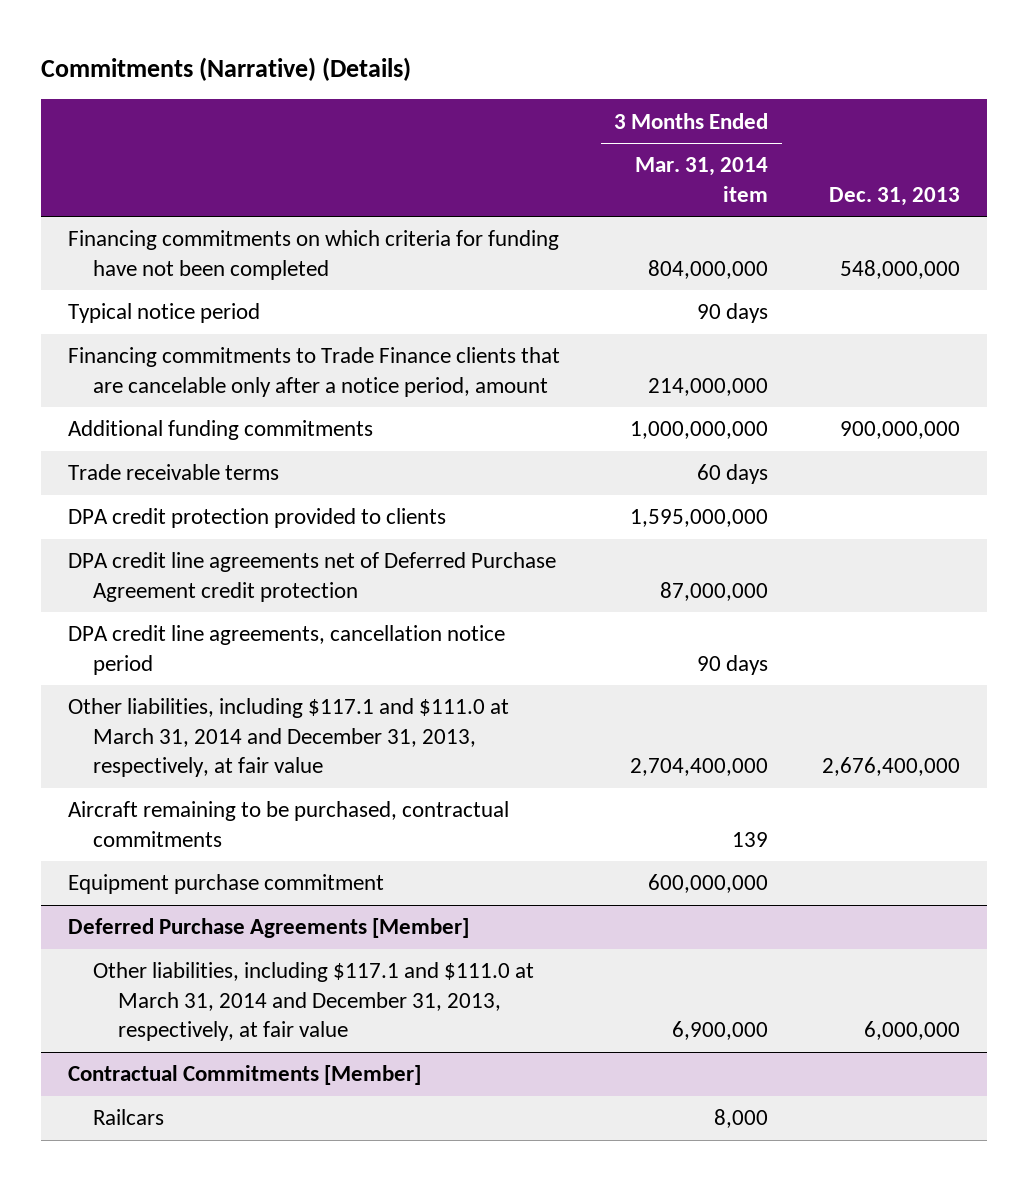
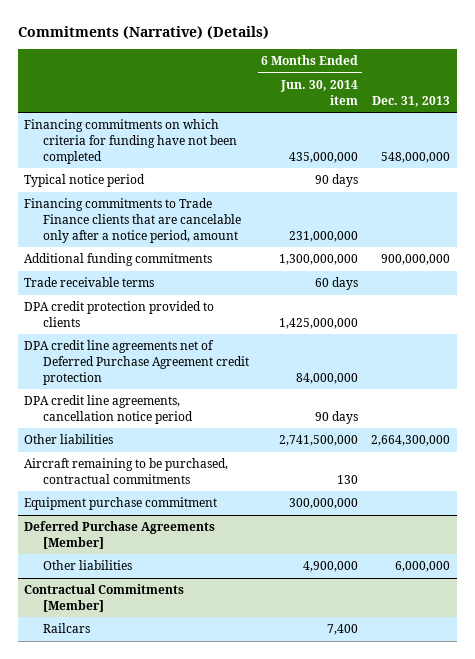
- | 3 Months Ended Mar. 31, 2014 item | Dec. 31, 2013
+ | 6 Months Ended Jun. 30, 2014 item | Dec. 31, 2013
- Other liabilities, including $117.1 and $111.0 at March 31, 2014 and December 31, 2013, respectively, at fair value | 2,704,400,000 | 2,676,400,000
+ Other liabilities | 2,741,500,000 | 2,664,300,000
@ Deferred Purchase Agreements [Member]
- Other liabilities, including $117.1 and $111.0 at March 31, 2014 and December 31, 2013, respectively, at fair value | 6,900,000 | 6,000,000
+ Other liabilities | 4,900,000 | 6,000,000

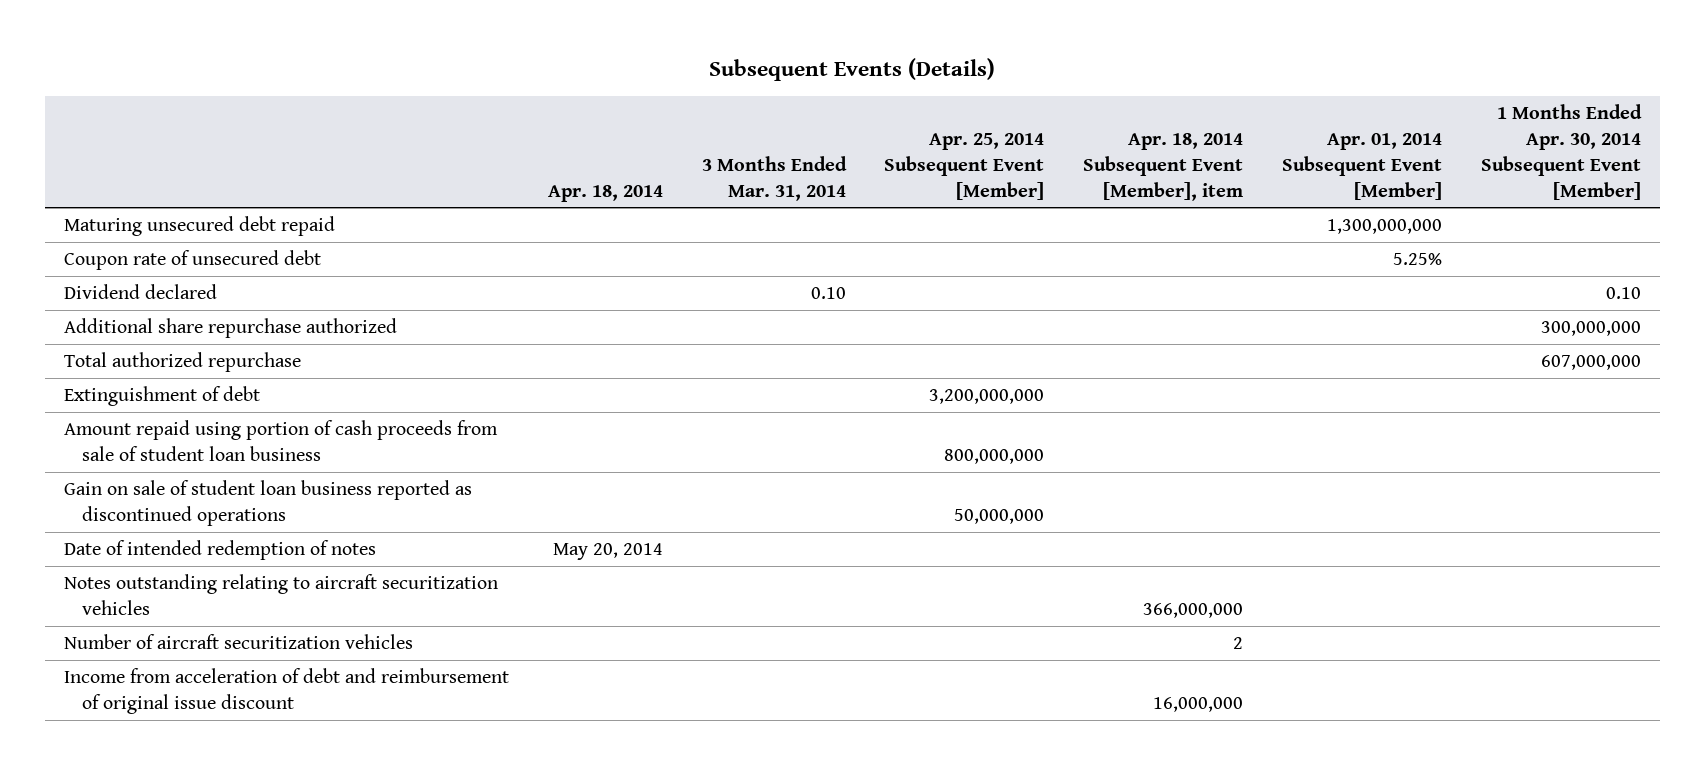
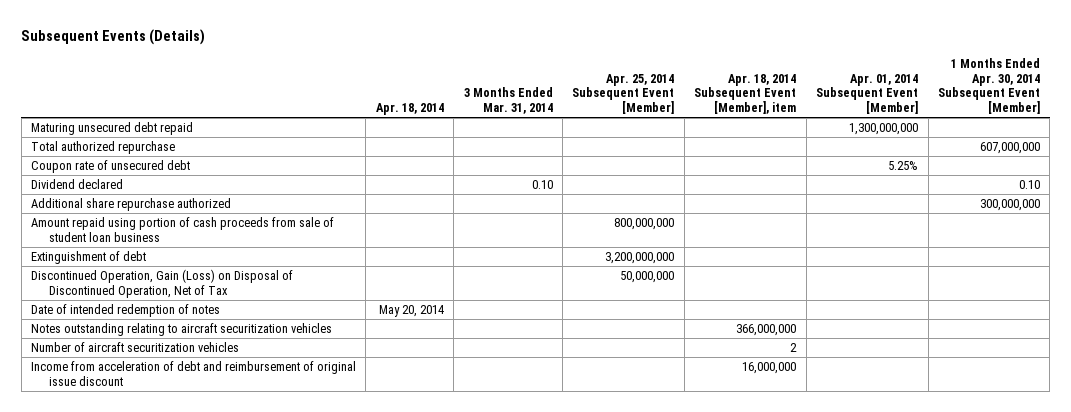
moved up: Total authorized repurchase | | | | | | 607,000,000
- Gain on sale of student loan business reported as discontinued operations | | | 50,000,000 | | |
moved down: Extinguishment of debt | | | 3,200,000,000 | | |
+ Discontinued Operation, Gain (Loss) on Disposal of Discontinued Operation, Net of Tax | | | 50,000,000 | | |

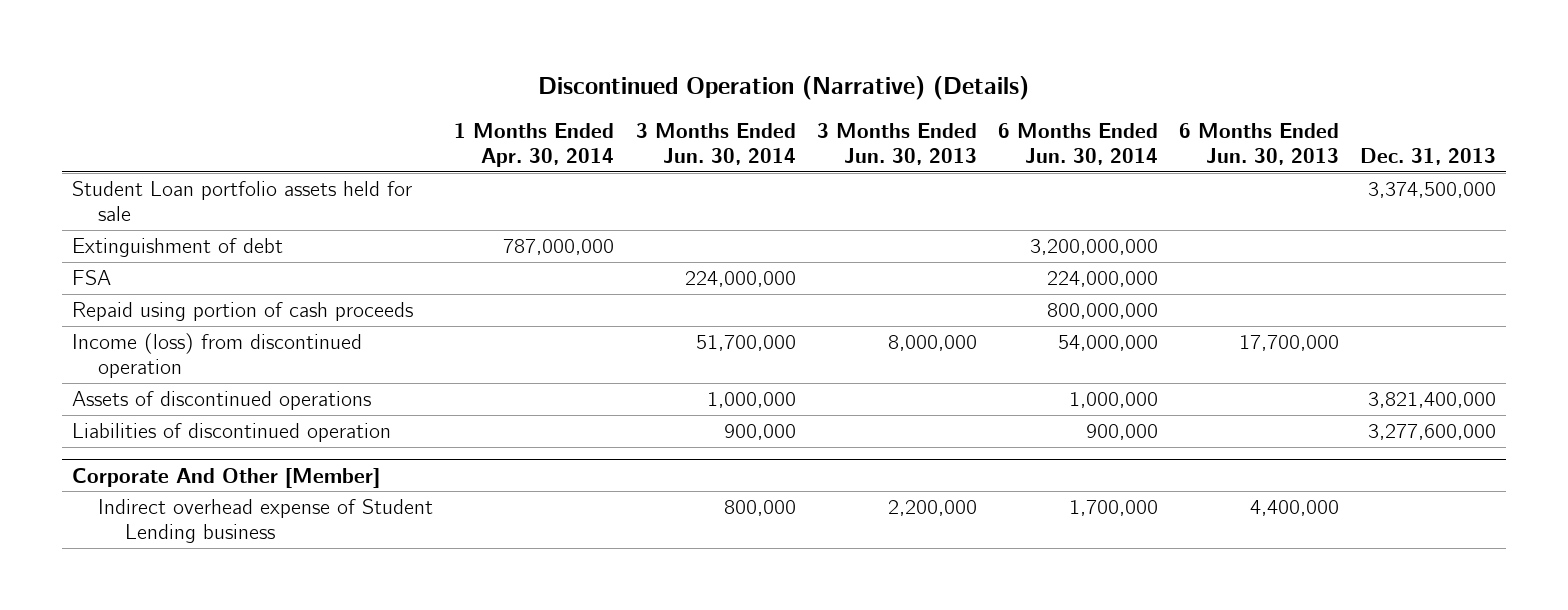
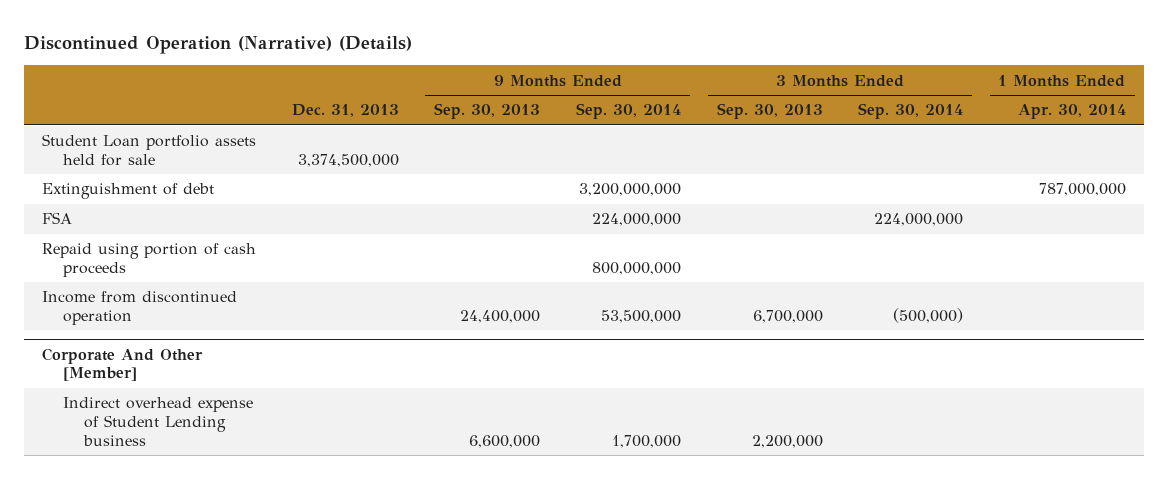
- | 1 Months Ended Apr. 30, 2014 | 3 Months Ended Jun. 30, 2014 | 3 Months Ended Jun. 30, 2013 | 6 Months Ended Jun. 30, 2014 | 6 Months Ended Jun. 30, 2013 | Dec. 31, 2013
+ | Dec. 31, 2013 | 9 Months Ended Sep. 30, 2013 | 9 Months Ended Sep. 30, 2014 | 3 Months Ended Sep. 30, 2013 | 3 Months Ended Sep. 30, 2014 | 1 Months Ended Apr. 30, 2014
- Income (loss) from discontinued operation | | 51,700,000 | 8,000,000 | 54,000,000 | 17,700,000 |
- Assets of discontinued operations | | 1,000,000 | | 1,000,000 | | 3,821,400,000
- Liabilities of discontinued operation | | 900,000 | | 900,000 | | 3,277,600,000
+ Income from discontinued operation | | 24,400,000 | 53,500,000 | 6,700,000 | (500,000) |

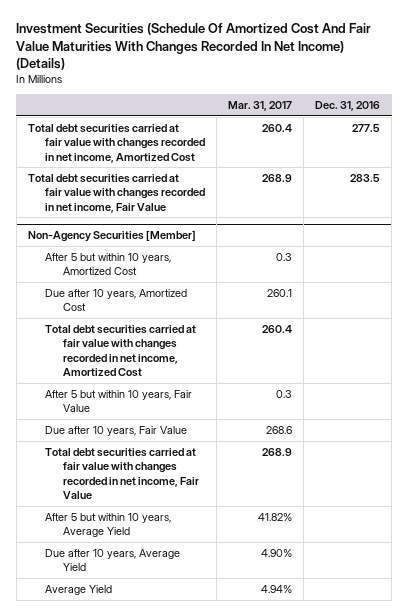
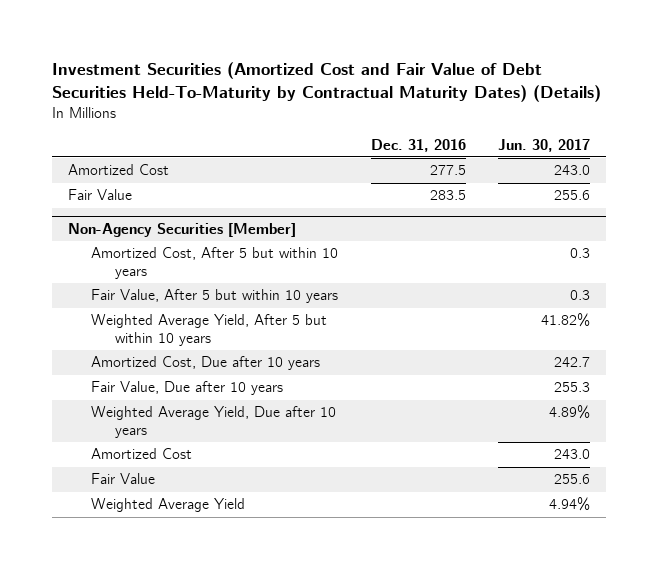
- Investment Securities (Schedule Of Amortized Cost And Fair Value Maturities With Changes Recorded In Net Income) (Details)
+ Investment Securities (Amortized Cost and Fair Value of Debt Securities Held-To-Maturity by Contractual Maturity Dates) (Details)
- | Mar. 31, 2017 | Dec. 31, 2016
+ | Dec. 31, 2016 | Jun. 30, 2017
- Total debt securities carried at fair value with changes recorded in net income, Amortized Cost | 260.4 | 277.5
- Total debt securities carried at fair value with changes recorded in net income, Fair Value | 268.9 | 283.5
+ Amortized Cost | 277.5 | 243.0
+ Fair Value | 283.5 | 255.6
@ Non-Agency Securities [Member]
- After 5 but within 10 years, Amortized Cost | 0.3 |
- Due after 10 years, Amortized Cost | 260.1 |
- Total debt securities carried at fair value with changes recorded in net income, Amortized Cost | 260.4 |
- After 5 but within 10 years, Fair Value | 0.3 |
- Due after 10 years, Fair Value | 268.6 |
- Total debt securities carried at fair value with changes recorded in net income, Fair Value | 268.9 |
- After 5 but within 10 years, Average Yield | 41.82% |
- Due after 10 years, Average Yield | 4.90% |
- Average Yield | 4.94% |
+ Amortized Cost, After 5 but within 10 years | | 0.3
+ Fair Value, After 5 but within 10 years | | 0.3
+ Weighted Average Yield, After 5 but within 10 years | | 41.82%
+ Amortized Cost, Due after 10 years | | 242.7
+ Fair Value, Due after 10 years | | 255.3
+ Weighted Average Yield, Due after 10 years | | 4.89%
+ Amortized Cost | | 243.0
+ Fair Value | | 255.6
+ Weighted Average Yield | | 4.94%

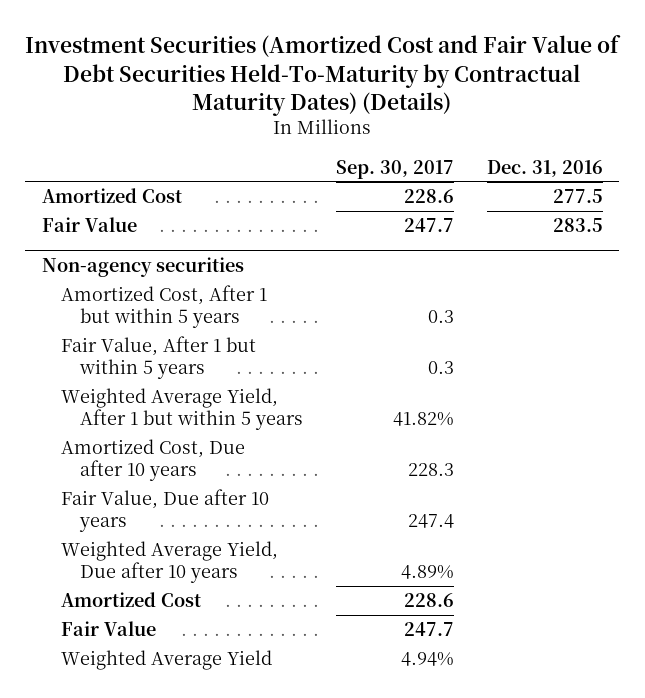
- | Dec. 31, 2016 | Jun. 30, 2017
+ | Sep. 30, 2017 | Dec. 31, 2016
- Non-Agency Securities [Member]
- Amortized Cost, After 5 but within 10 years | | 0.3
- Fair Value, After 5 but within 10 years | | 0.3
- Weighted Average Yield, After 5 but within 10 years | | 41.82%
+ Non-agency securities
+ Amortized Cost, After 1 but within 5 years | 0.3 |
+ Fair Value, After 1 but within 5 years | 0.3 |
+ Weighted Average Yield, After 1 but within 5 years | 41.82% |

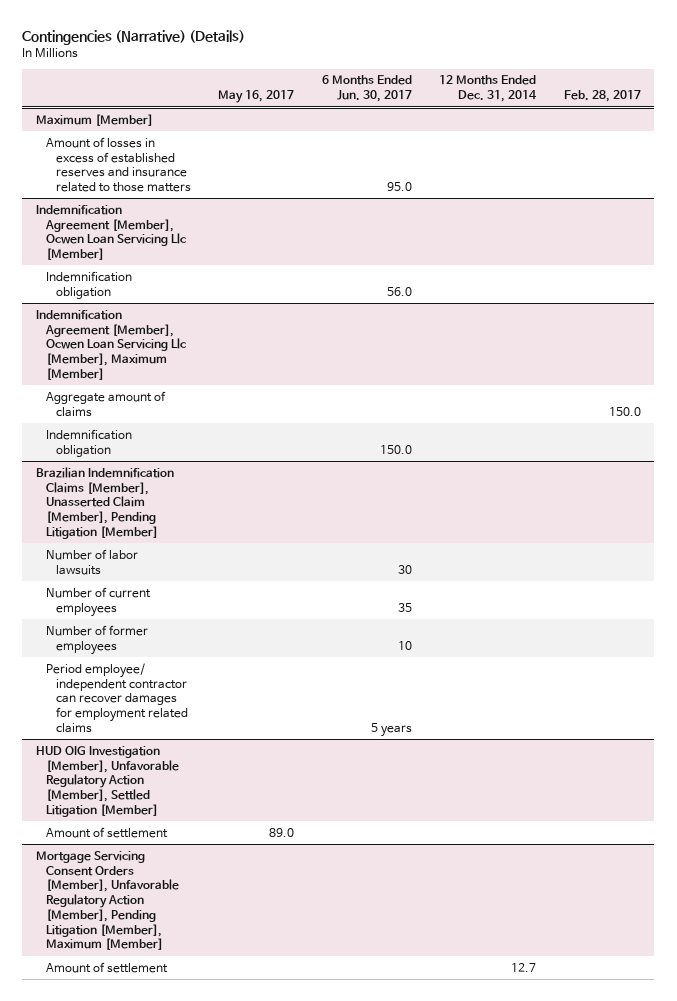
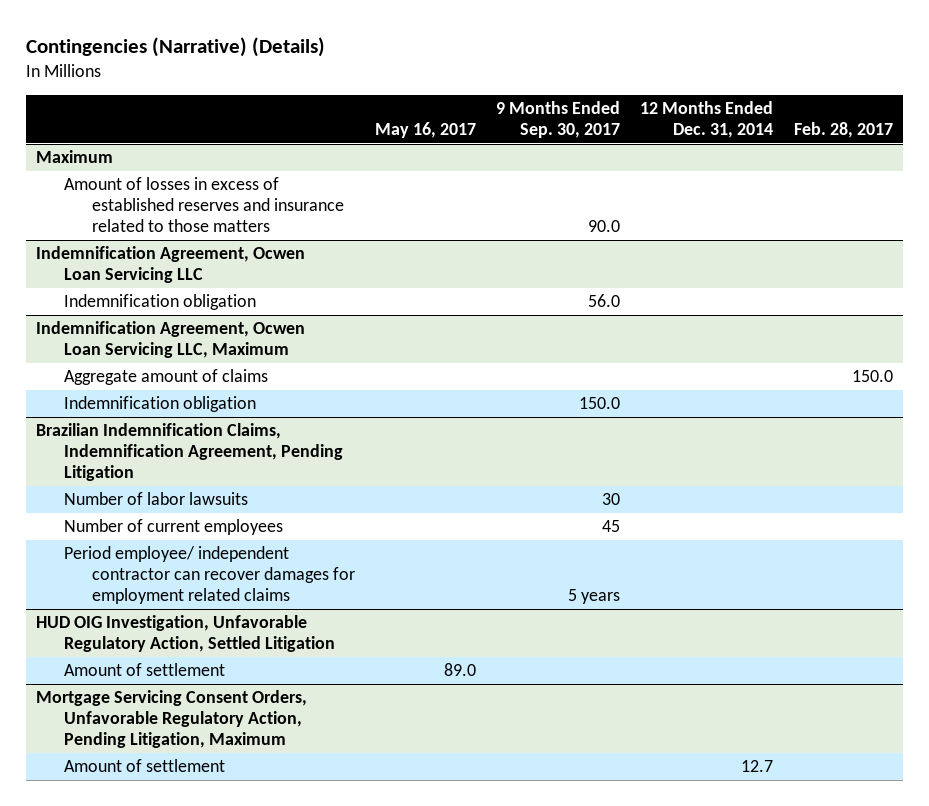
- | May 16, 2017 | 6 Months Ended Jun. 30, 2017 | 12 Months Ended Dec. 31, 2014 | Feb. 28, 2017
+ | May 16, 2017 | 9 Months Ended Sep. 30, 2017 | 12 Months Ended Dec. 31, 2014 | Feb. 28, 2017
- Maximum [Member]
+ Maximum
- Indemnification Agreement [Member], Ocwen Loan Servicing Llc [Member]
+ Indemnification Agreement, Ocwen Loan Servicing LLC
- Indemnification Agreement [Member], Ocwen Loan Servicing Llc [Member], Maximum [Member]
+ Indemnification Agreement, Ocwen Loan Servicing LLC, Maximum
- Brazilian Indemnification Claims [Member], Unasserted Claim [Member], Pending Litigation [Member]
+ Brazilian Indemnification Claims, Indemnification Agreement, Pending Litigation
- Number of former employees | | 10 | |
- HUD OIG Investigation [Member], Unfavorable Regulatory Action [Member], Settled Litigation [Member]
+ HUD OIG Investigation, Unfavorable Regulatory Action, Settled Litigation
- Mortgage Servicing Consent Orders [Member], Unfavorable Regulatory Action [Member], Pending Litigation [Member], Maximum [Member]
+ Mortgage Servicing Consent Orders, Unfavorable Regulatory Action, Pending Litigation, Maximum

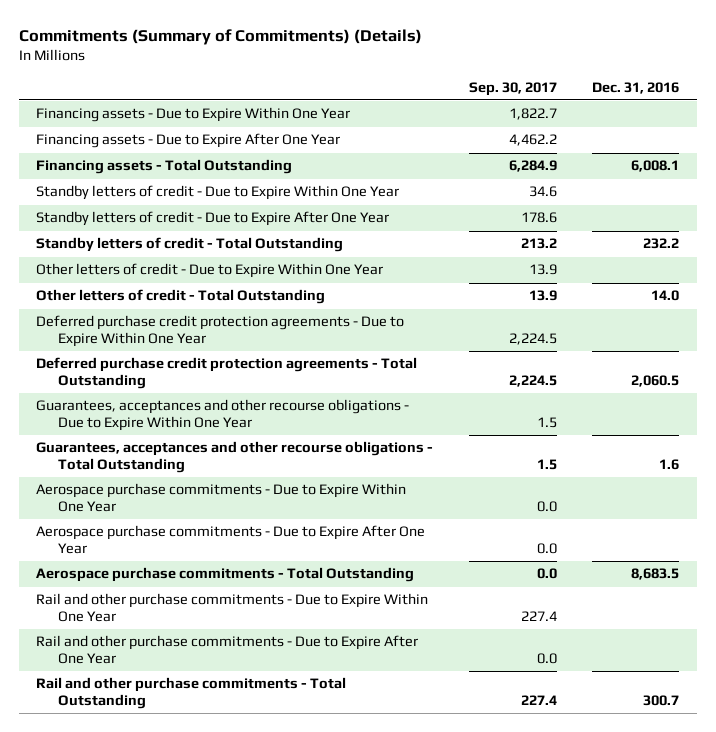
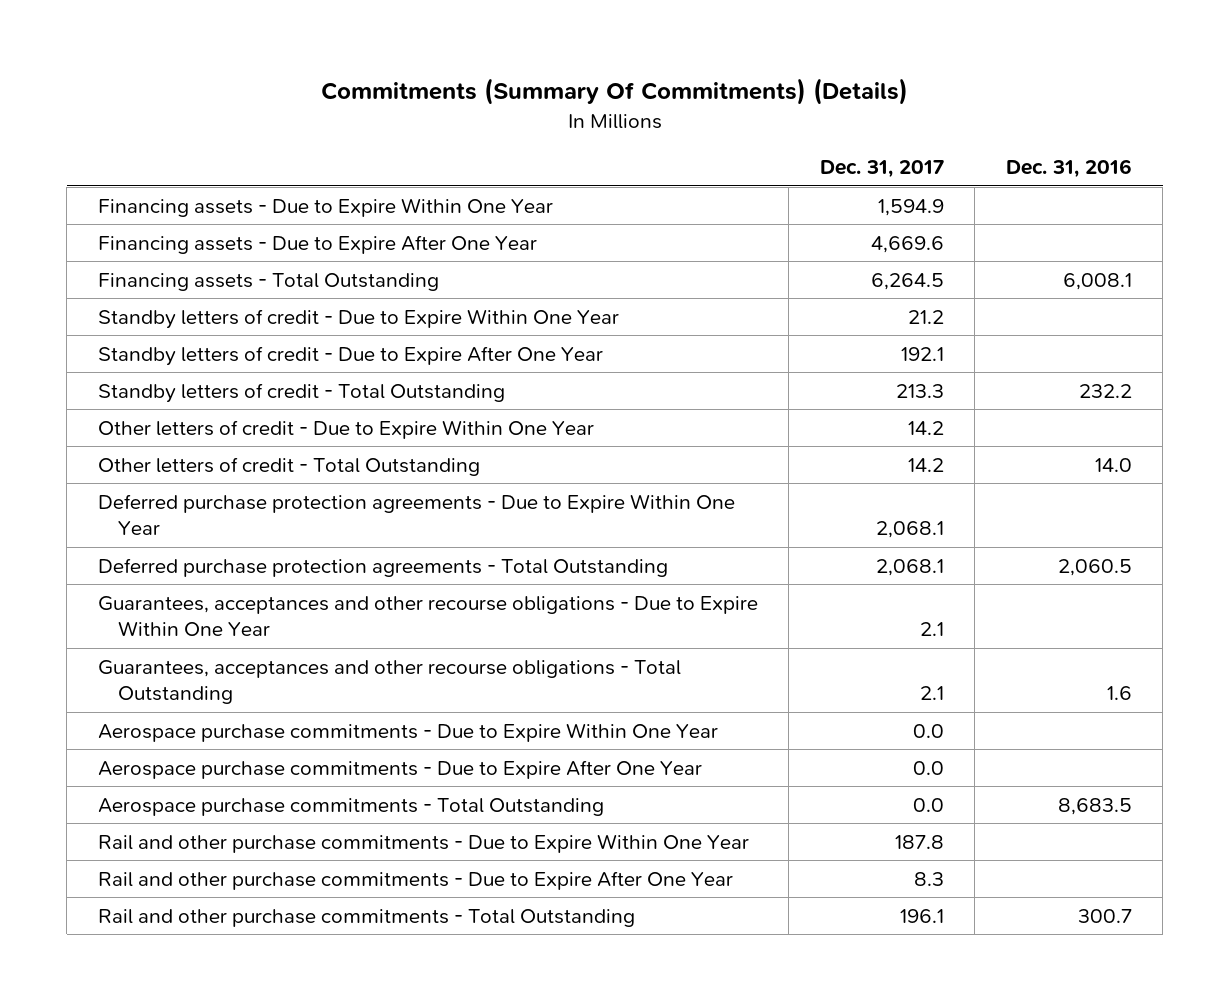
- Commitments (Summary of Commitments) (Details)
+ Commitments (Summary Of Commitments) (Details)
- | Sep. 30, 2017 | Dec. 31, 2016
+ | Dec. 31, 2017 | Dec. 31, 2016
- Deferred purchase credit protection agreements - Due to Expire Within One Year | 2,224.5 |
- Deferred purchase credit protection agreements - Total Outstanding | 2,224.5 | 2,060.5
+ Deferred purchase protection agreements - Due to Expire Within One Year | 2,068.1 |
+ Deferred purchase protection agreements - Total Outstanding | 2,068.1 | 2,060.5

